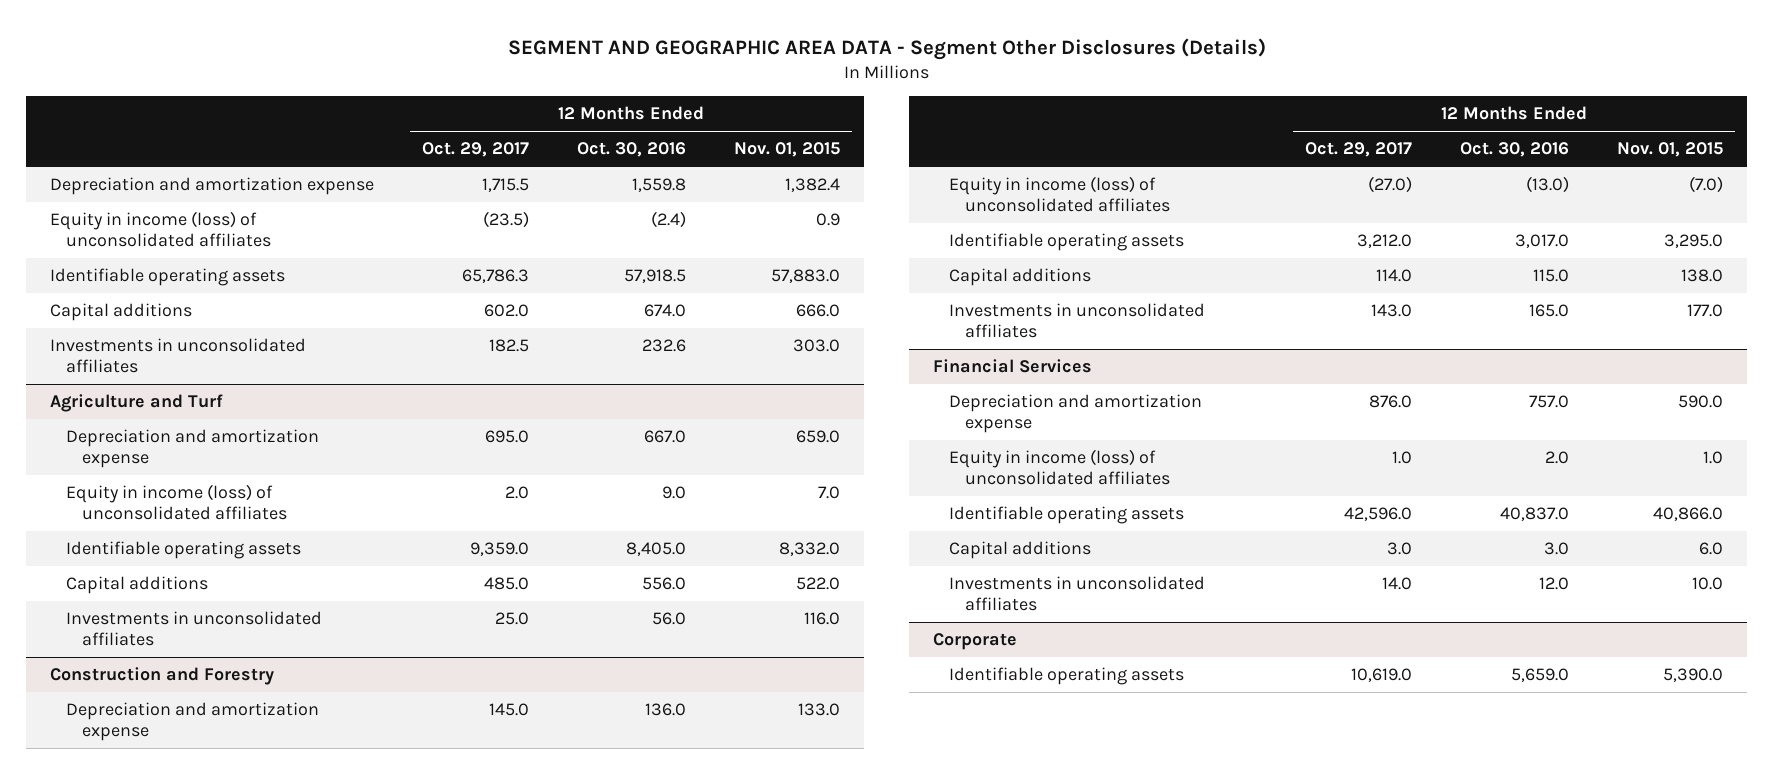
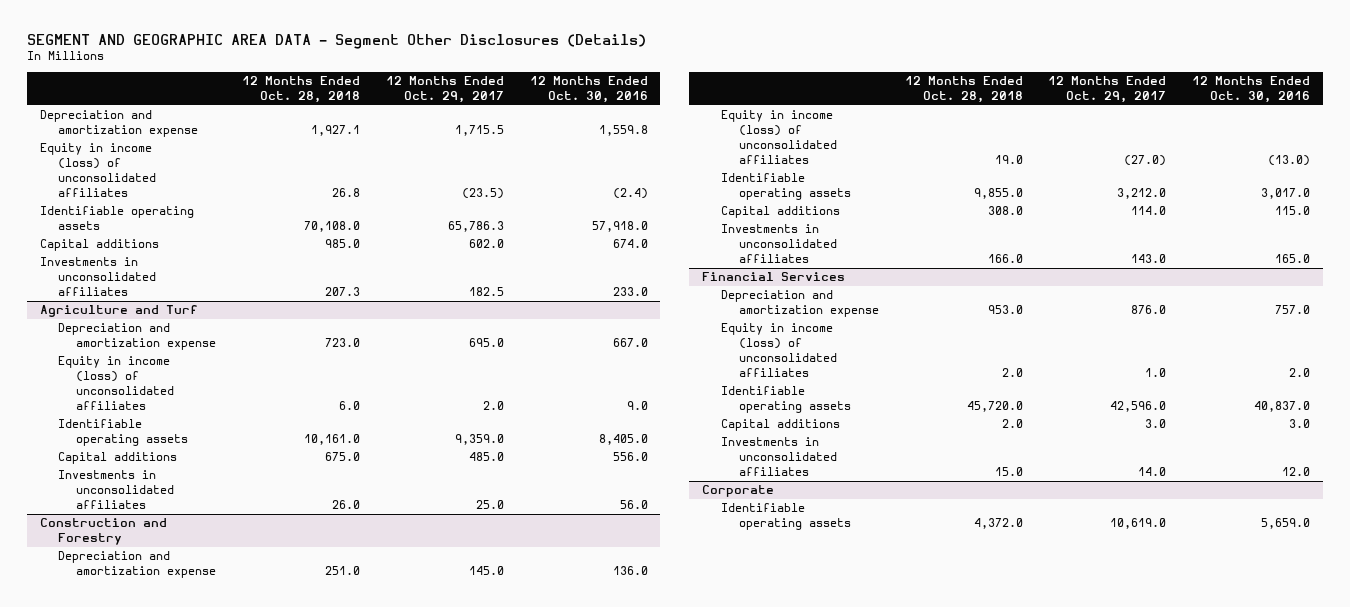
- | 12 Months Ended Oct. 29, 2017 | 12 Months Ended Oct. 30, 2016 | 12 Months Ended Nov. 01, 2015
+ | 12 Months Ended Oct. 28, 2018 | 12 Months Ended Oct. 29, 2017 | 12 Months Ended Oct. 30, 2016
- Identifiable operating assets | 65,786.3 | 57,918.5 | 57,883.0
+ Identifiable operating assets | 70,108.0 | 65,786.3 | 57,918.0
- Investments in unconsolidated affiliates | 182.5 | 232.6 | 303.0
+ Investments in unconsolidated affiliates | 207.3 | 182.5 | 233.0

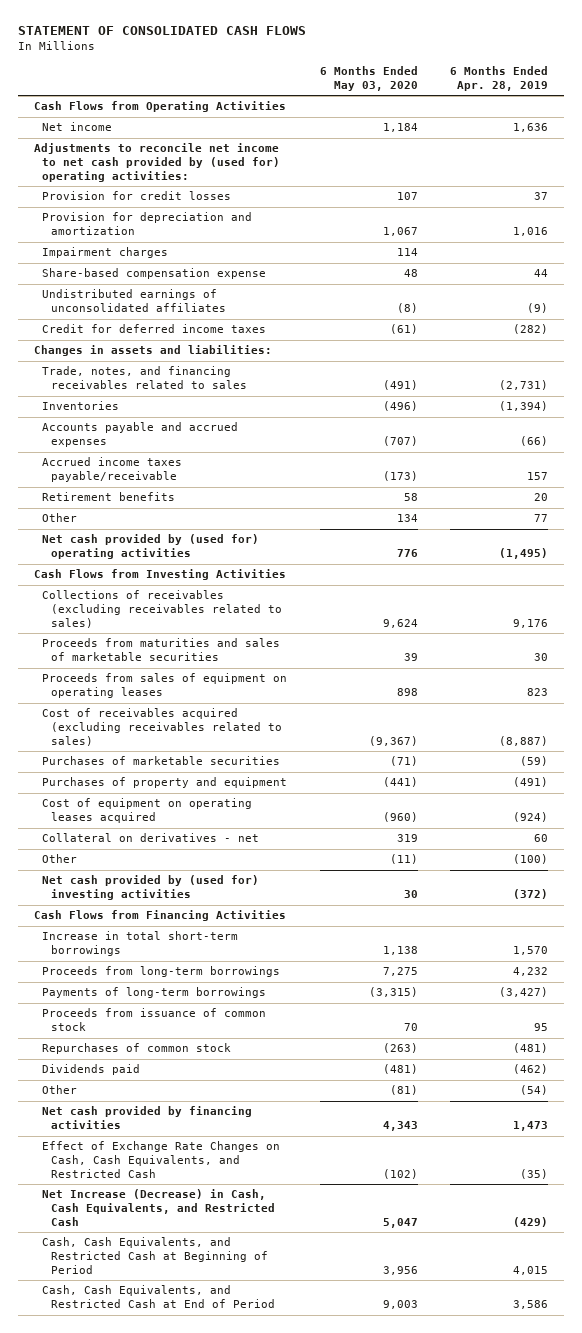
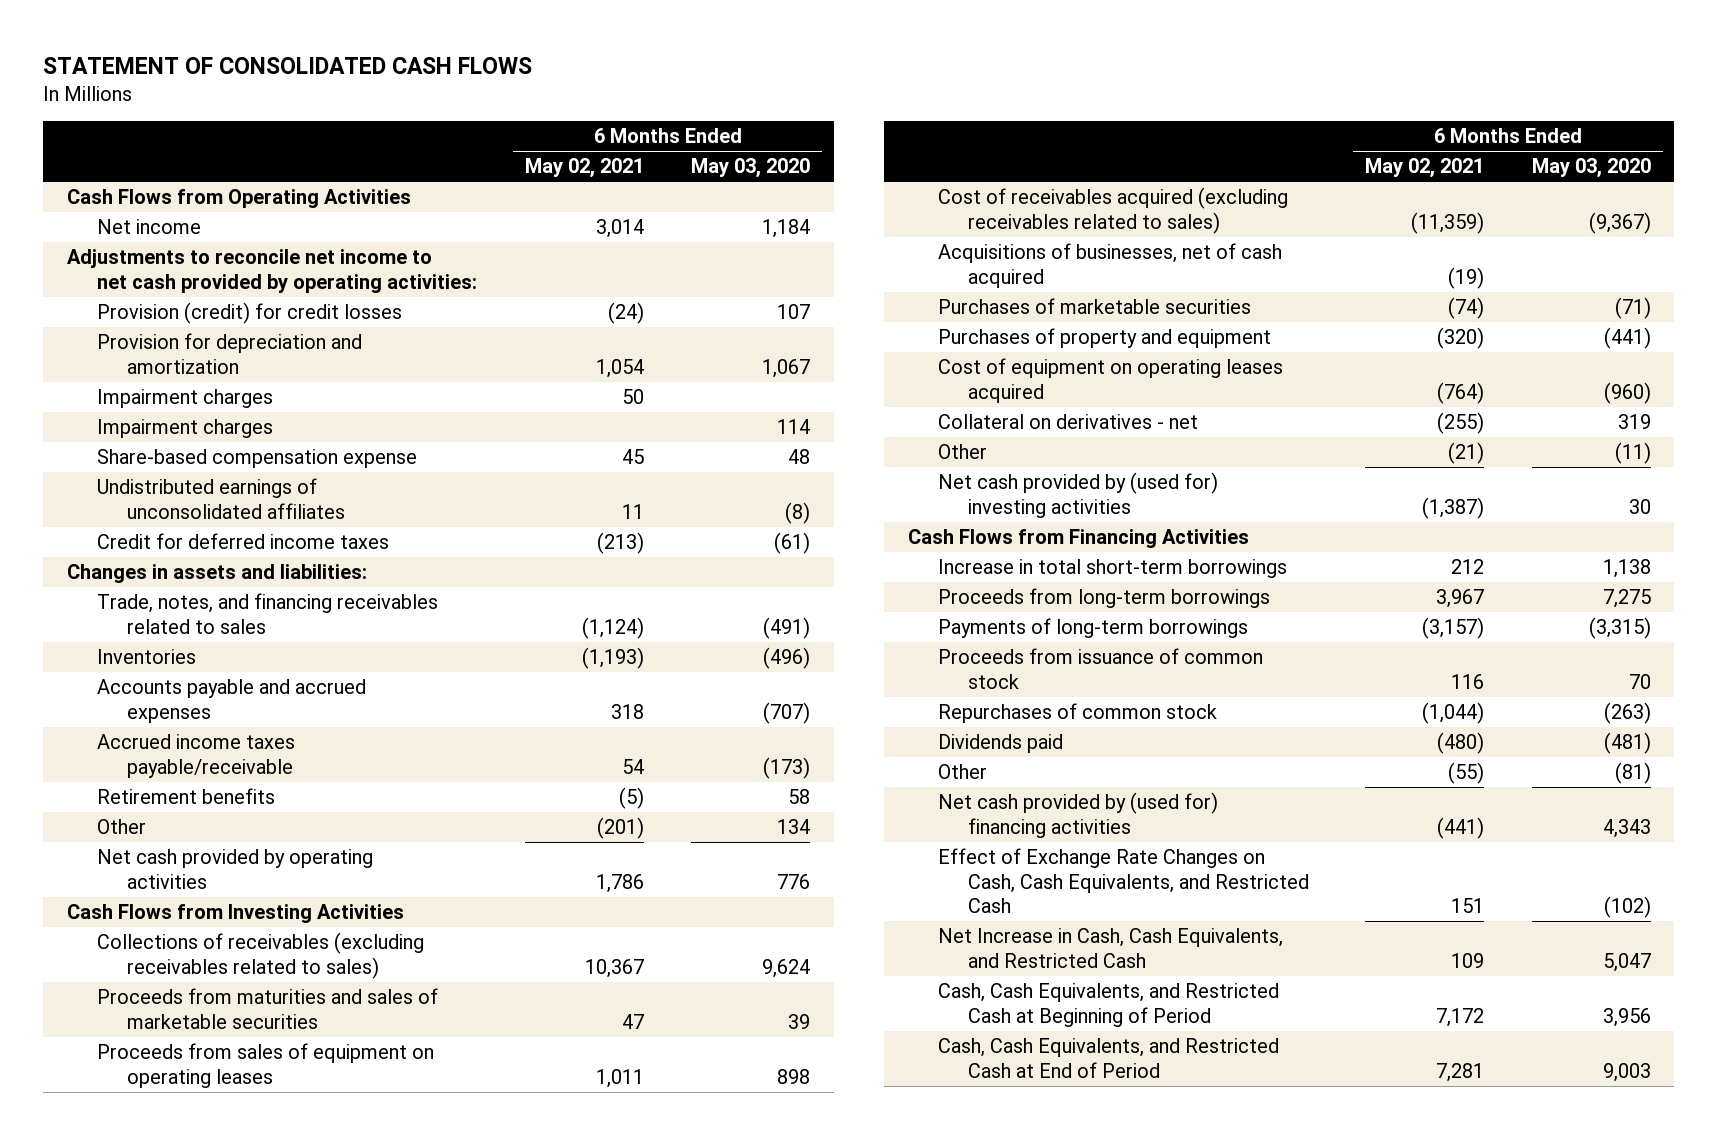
- | 6 Months Ended May 03, 2020 | 6 Months Ended Apr. 28, 2019
+ | 6 Months Ended May 02, 2021 | 6 Months Ended May 03, 2020
- Adjustments to reconcile net income to net cash provided by (used for) operating activities:
- Provision for credit losses | 107 | 37
+ Adjustments to reconcile net income to net cash provided by operating activities:
+ Provision (credit) for credit losses | (24) | 107
+ Impairment charges | 50 |
- Net cash provided by (used for) operating activities | 776 | (1,495)
+ Net cash provided by operating activities | 1,786 | 776
+ Acquisitions of businesses, net of cash acquired | (19) |
- Net cash provided by financing activities | 4,343 | 1,473
+ Net cash provided by (used for) financing activities | (441) | 4,343
- Net Increase (Decrease) in Cash, Cash Equivalents, and Restricted Cash | 5,047 | (429)
+ Net Increase in Cash, Cash Equivalents, and Restricted Cash | 109 | 5,047

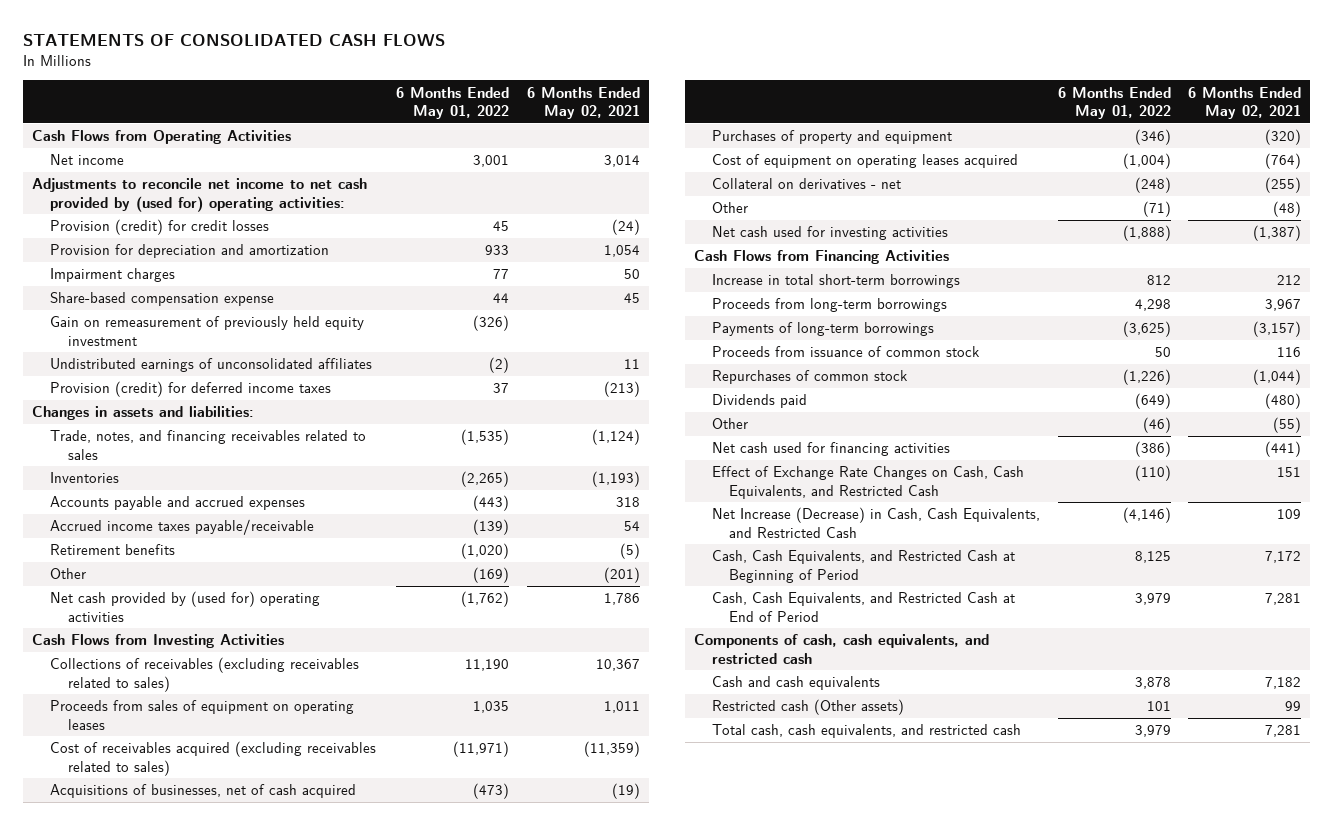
- STATEMENT OF CONSOLIDATED CASH FLOWS
+ STATEMENTS OF CONSOLIDATED CASH FLOWS
- | 6 Months Ended May 02, 2021 | 6 Months Ended May 03, 2020
+ | 6 Months Ended May 01, 2022 | 6 Months Ended May 02, 2021
- Adjustments to reconcile net income to net cash provided by operating activities:
+ Adjustments to reconcile net income to net cash provided by (used for) operating activities:
- Impairment charges | | 114
+ Gain on remeasurement of previously held equity investment | (326) |
- Credit for deferred income taxes | (213) | (61)
+ Provision (credit) for deferred income taxes | 37 | (213)
- Net cash provided by operating activities | 1,786 | 776
+ Net cash provided by (used for) operating activities | (1,762) | 1,786
- Proceeds from maturities and sales of marketable securities | 47 | 39
- Purchases of marketable securities | (74) | (71)
- Other | (21) | (11)
- Net cash provided by (used for) investing activities | (1,387) | 30
+ Other | (71) | (48)
+ Net cash used for investing activities | (1,888) | (1,387)
- Net cash provided by (used for) financing activities | (441) | 4,343
+ Net cash used for financing activities | (386) | (441)
- Net Increase in Cash, Cash Equivalents, and Restricted Cash | 109 | 5,047
+ Net Increase (Decrease) in Cash, Cash Equivalents, and Restricted Cash | (4,146) | 109
+ Components of cash, cash equivalents, and restricted cash
+ Cash and cash equivalents | 3,878 | 7,182
+ Restricted cash (Other assets) | 101 | 99
+ Total cash, cash equivalents, and restricted cash | 3,979 | 7,281

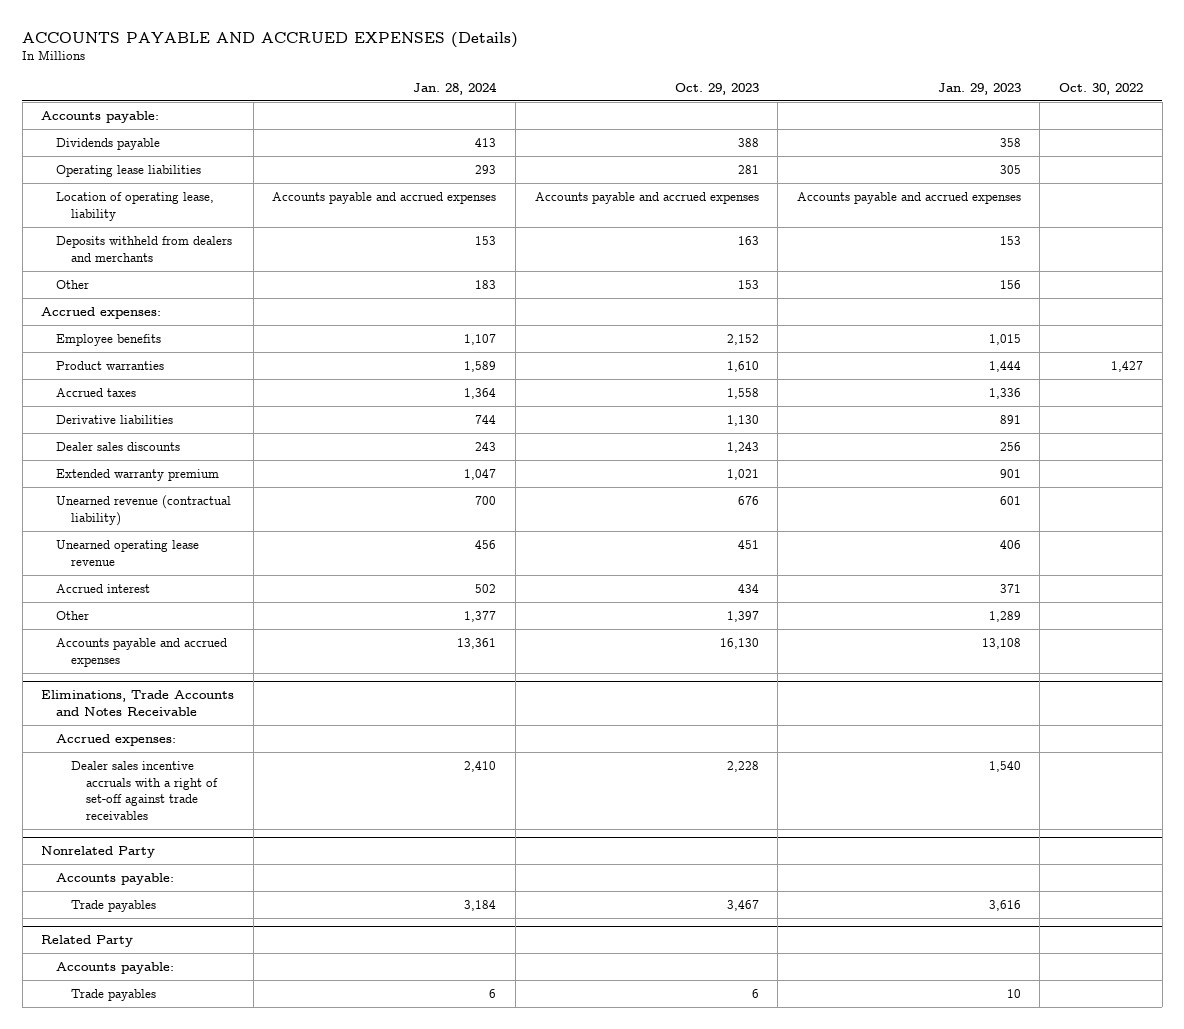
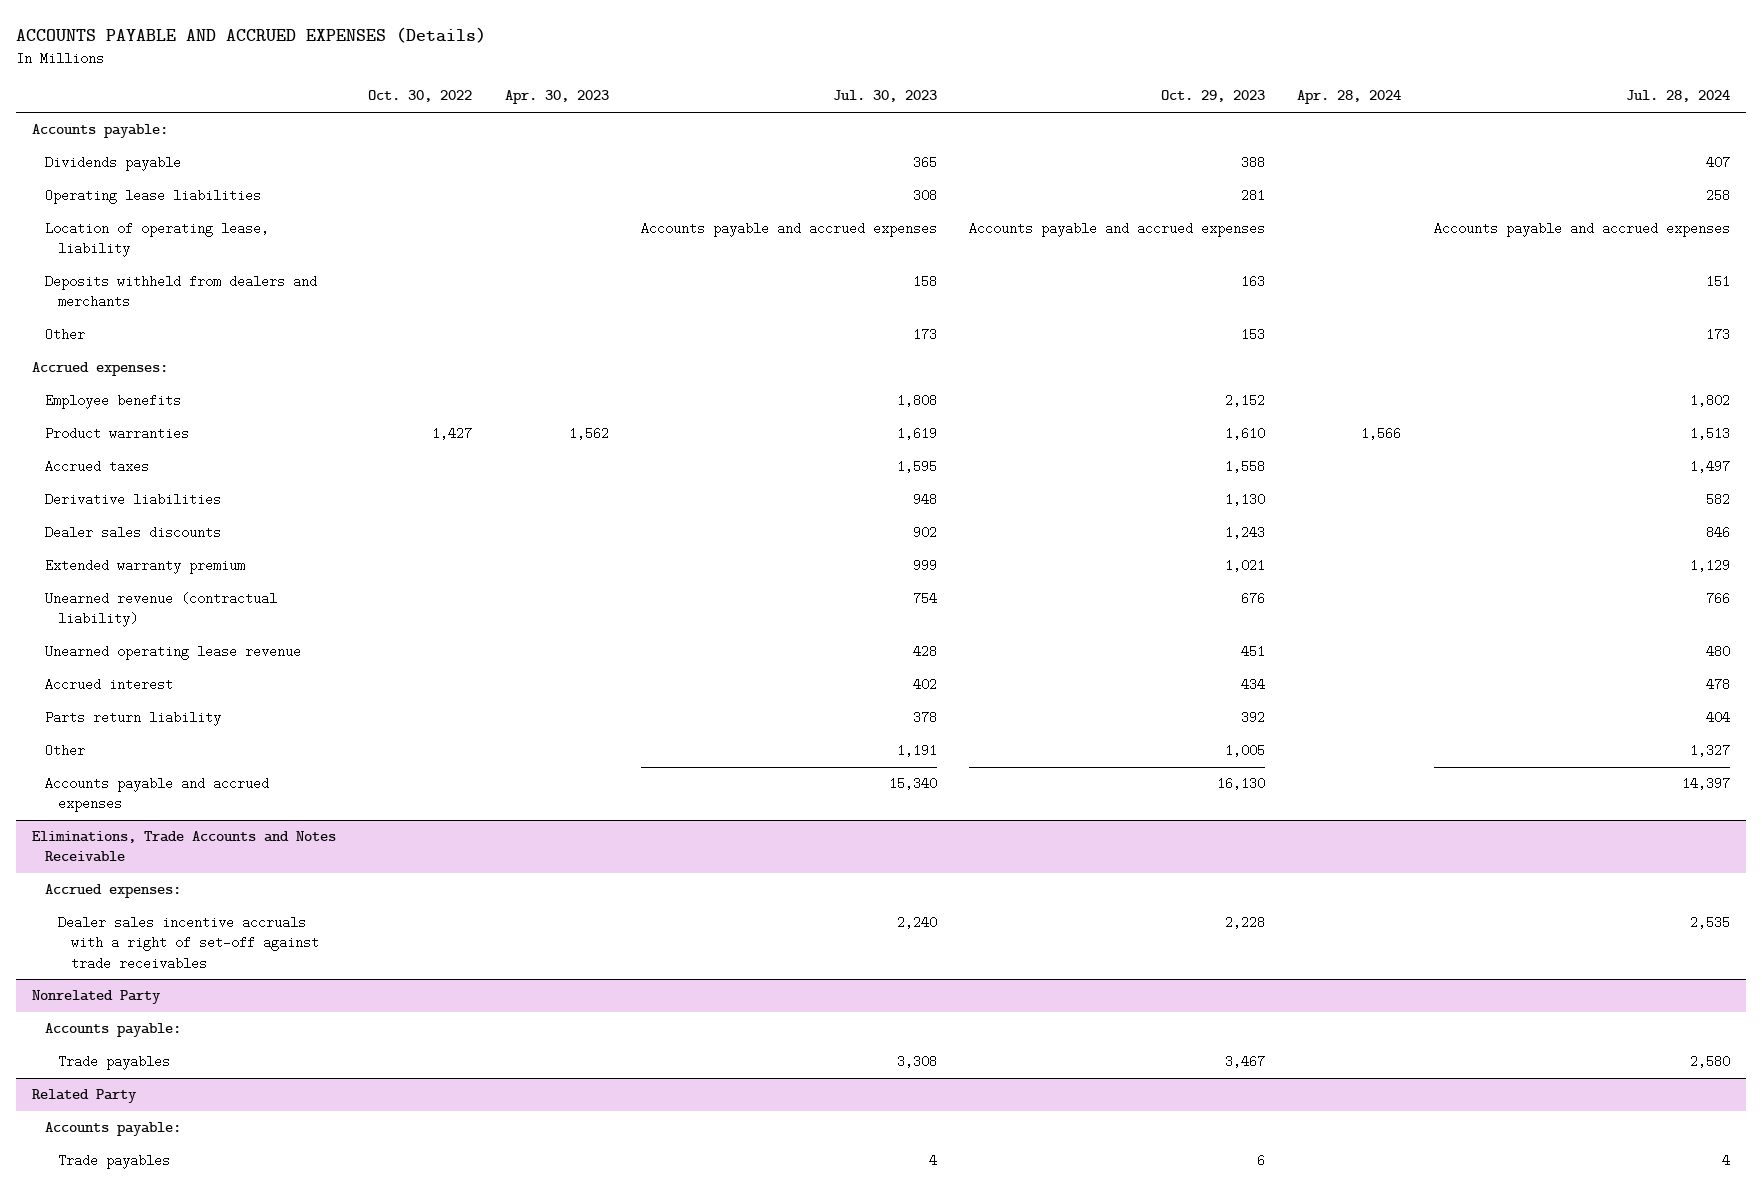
- | Jan. 28, 2024 | Oct. 29, 2023 | Jan. 29, 2023 | Oct. 30, 2022
+ | Oct. 30, 2022 | Apr. 30, 2023 | Jul. 30, 2023 | Oct. 29, 2023 | Apr. 28, 2024 | Jul. 28, 2024
- Other | 1,377 | 1,397 | 1,289 |
+ Parts return liability | | | 378 | 392 | | 404
+ Other | | | 1,191 | 1,005 | | 1,327

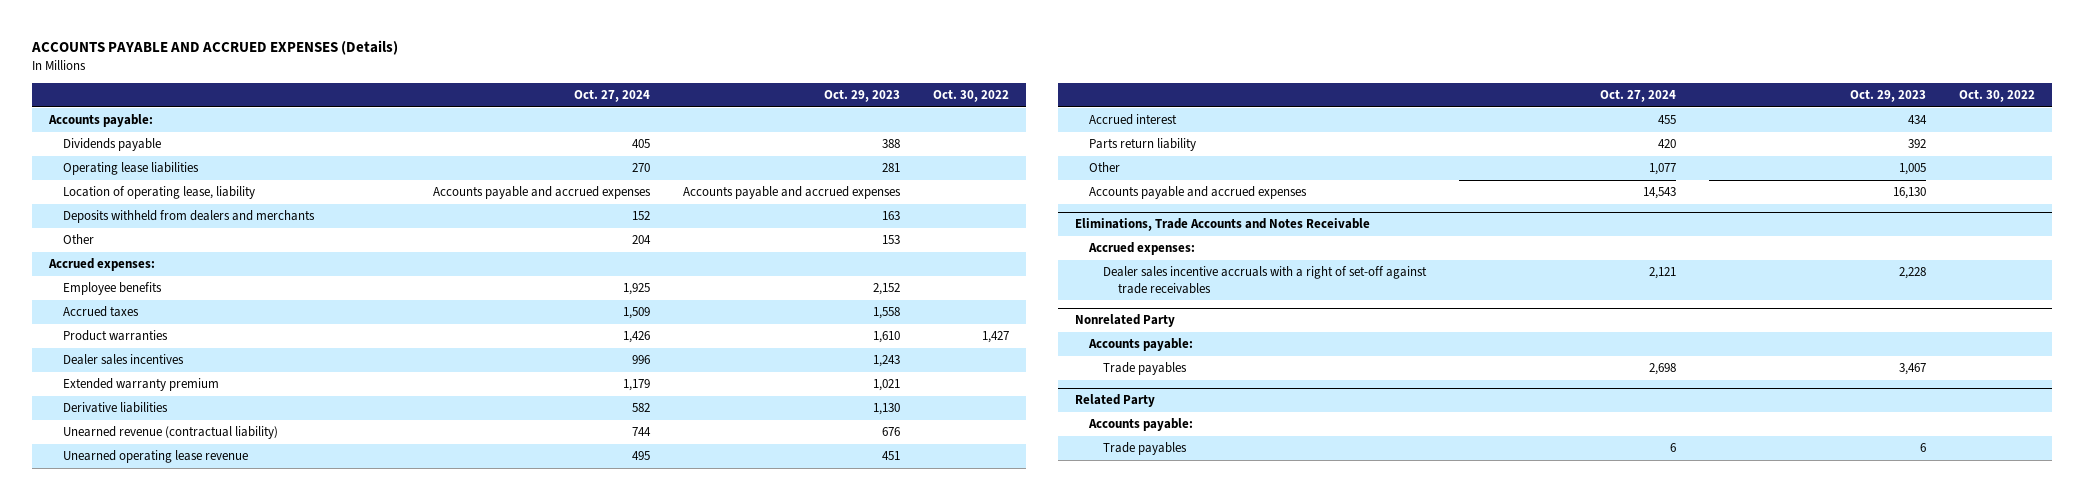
- | Oct. 30, 2022 | Apr. 30, 2023 | Jul. 30, 2023 | Oct. 29, 2023 | Apr. 28, 2024 | Jul. 28, 2024
+ | Oct. 27, 2024 | Oct. 29, 2023 | Oct. 30, 2022
- Dealer sales discounts | | | 902 | 1,243 | | 846
moved down: Product warranties | 1,426 | 1,610 | 1,427
+ Dealer sales incentives | 996 | 1,243 |
moved down: Derivative liabilities | 582 | 1,130 |

